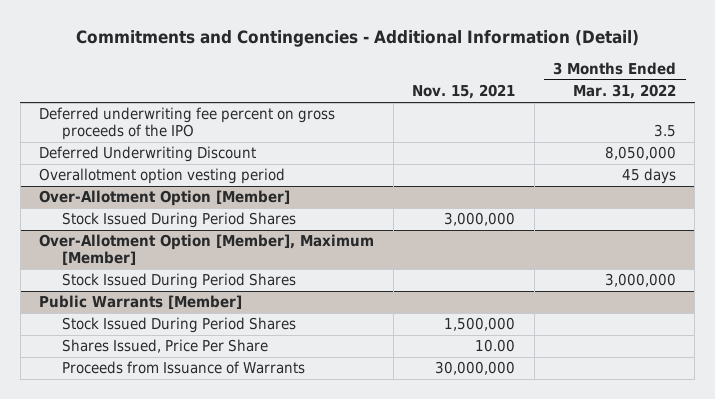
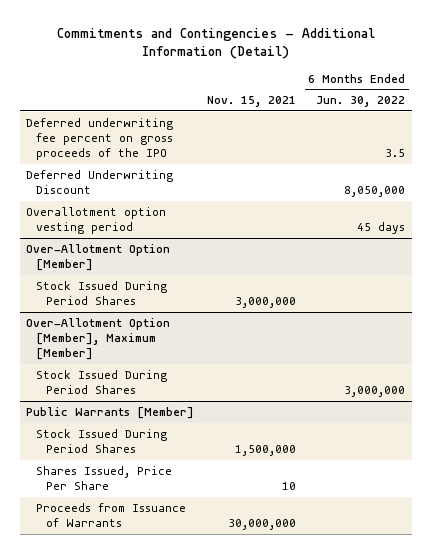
- | Nov. 15, 2021 | 3 Months Ended Mar. 31, 2022
+ | Nov. 15, 2021 | 6 Months Ended Jun. 30, 2022
@ Public Warrants [Member]
- Shares Issued, Price Per Share | 10.00 |
+ Shares Issued, Price Per Share | 10 |

